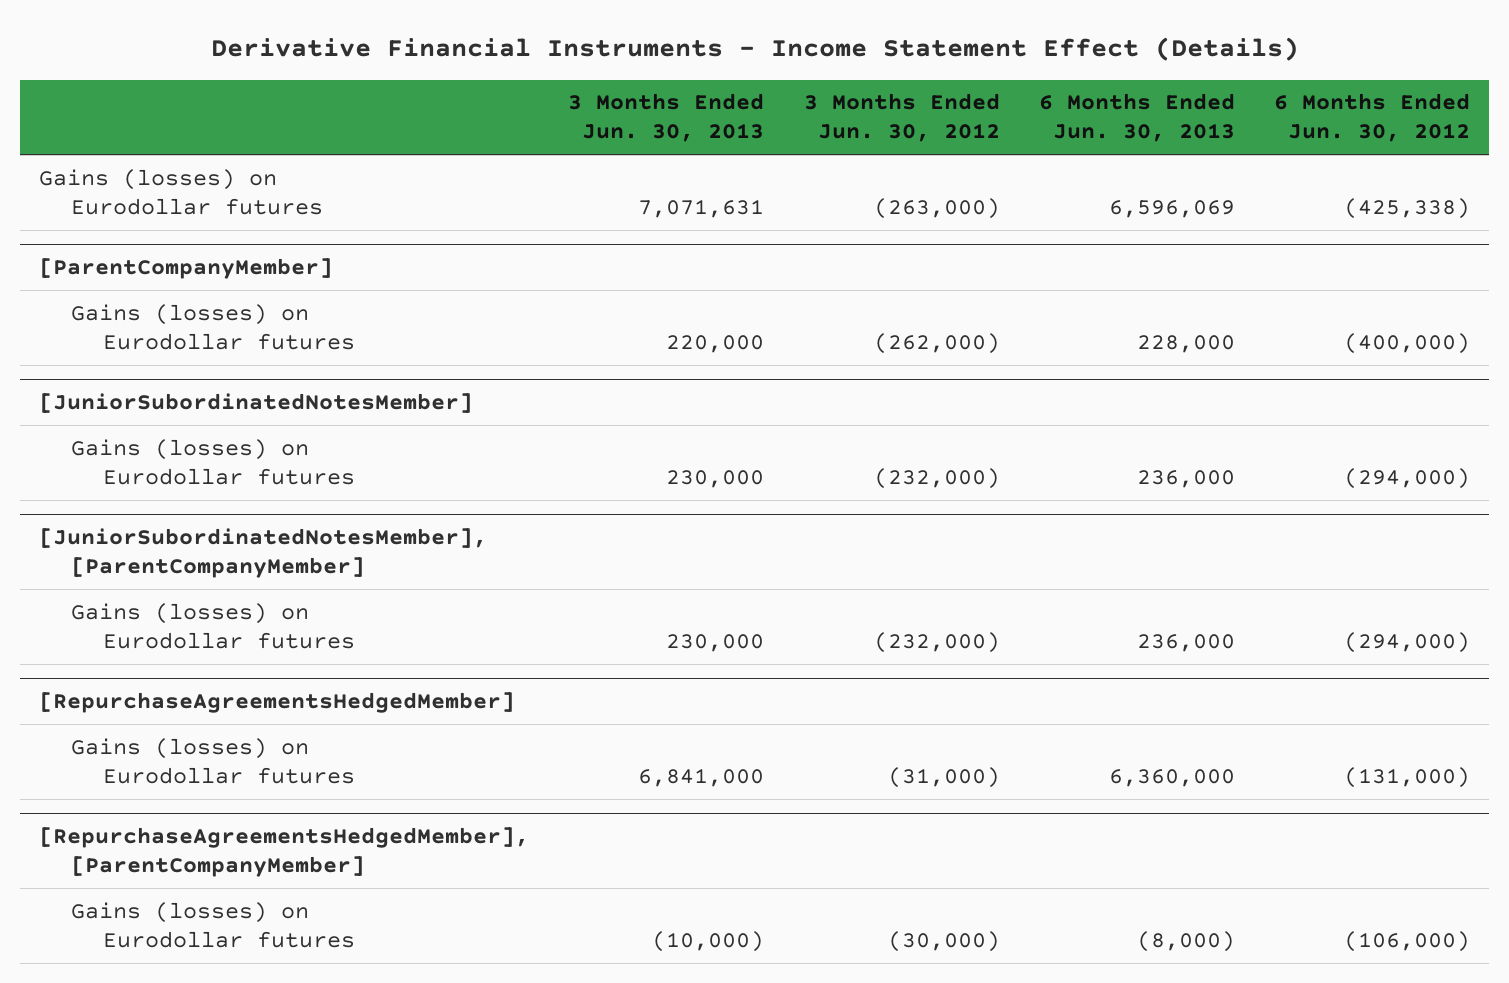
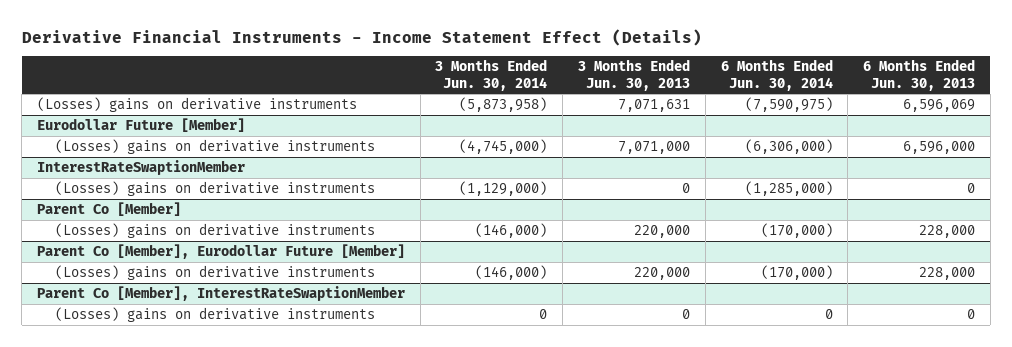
- | 3 Months Ended Jun. 30, 2013 | 3 Months Ended Jun. 30, 2012 | 6 Months Ended Jun. 30, 2013 | 6 Months Ended Jun. 30, 2012
+ | 3 Months Ended Jun. 30, 2014 | 3 Months Ended Jun. 30, 2013 | 6 Months Ended Jun. 30, 2014 | 6 Months Ended Jun. 30, 2013
- Gains (losses) on Eurodollar futures | 7,071,631 | (263,000) | 6,596,069 | (425,338)
- [ParentCompanyMember]
- Gains (losses) on Eurodollar futures | 220,000 | (262,000) | 228,000 | (400,000)
- [JuniorSubordinatedNotesMember]
- Gains (losses) on Eurodollar futures | 230,000 | (232,000) | 236,000 | (294,000)
- [JuniorSubordinatedNotesMember], [ParentCompanyMember]
- Gains (losses) on Eurodollar futures | 230,000 | (232,000) | 236,000 | (294,000)
- [RepurchaseAgreementsHedgedMember]
- Gains (losses) on Eurodollar futures | 6,841,000 | (31,000) | 6,360,000 | (131,000)
- [RepurchaseAgreementsHedgedMember], [ParentCompanyMember]
- Gains (losses) on Eurodollar futures | (10,000) | (30,000) | (8,000) | (106,000)
+ (Losses) gains on derivative instruments | (5,873,958) | 7,071,631 | (7,590,975) | 6,596,069
+ Eurodollar Future [Member]
+ (Losses) gains on derivative instruments | (4,745,000) | 7,071,000 | (6,306,000) | 6,596,000
+ InterestRateSwaptionMember
+ (Losses) gains on derivative instruments | (1,129,000) | 0 | (1,285,000) | 0
+ Parent Co [Member]
+ (Losses) gains on derivative instruments | (146,000) | 220,000 | (170,000) | 228,000
+ Parent Co [Member], Eurodollar Future [Member]
+ (Losses) gains on derivative instruments | (146,000) | 220,000 | (170,000) | 228,000
+ Parent Co [Member], InterestRateSwaptionMember
+ (Losses) gains on derivative instruments | 0 | 0 | 0 | 0

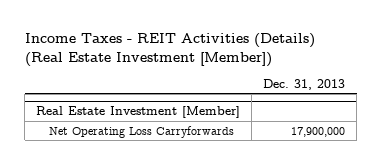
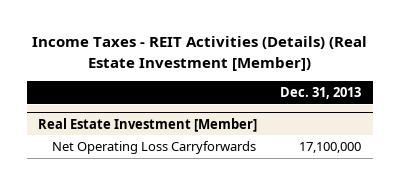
@ Real Estate Investment [Member]
- Net Operating Loss Carryforwards | 17,900,000
+ Net Operating Loss Carryforwards | 17,100,000

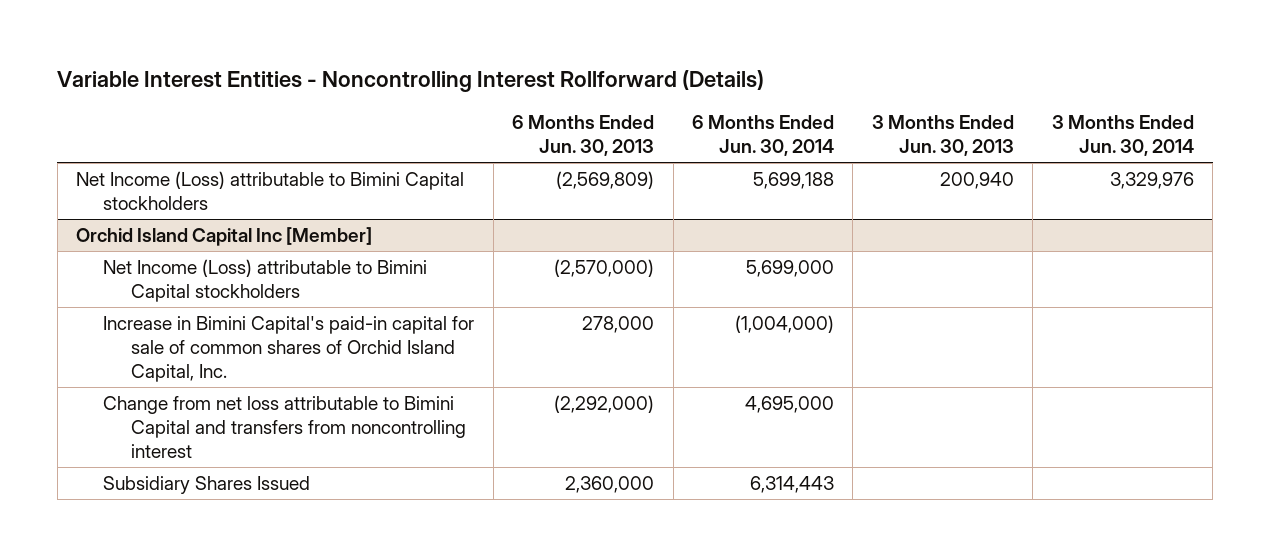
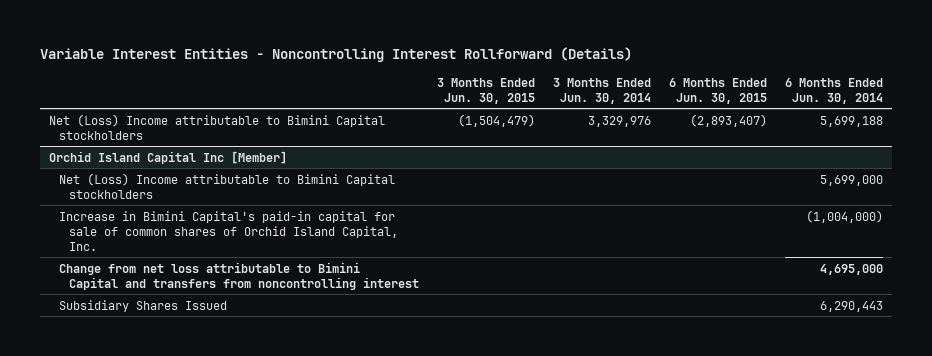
- | 6 Months Ended Jun. 30, 2013 | 6 Months Ended Jun. 30, 2014 | 3 Months Ended Jun. 30, 2013 | 3 Months Ended Jun. 30, 2014
+ | 3 Months Ended Jun. 30, 2015 | 3 Months Ended Jun. 30, 2014 | 6 Months Ended Jun. 30, 2015 | 6 Months Ended Jun. 30, 2014
- Net Income (Loss) attributable to Bimini Capital stockholders | (2,569,809) | 5,699,188 | 200,940 | 3,329,976
+ Net (Loss) Income attributable to Bimini Capital stockholders | (1,504,479) | 3,329,976 | (2,893,407) | 5,699,188
@ Orchid Island Capital Inc [Member]
- Net Income (Loss) attributable to Bimini Capital stockholders | (2,570,000) | 5,699,000 | |
+ Net (Loss) Income attributable to Bimini Capital stockholders | | | | 5,699,000
- Subsidiary Shares Issued | 2,360,000 | 6,314,443 | |
+ Subsidiary Shares Issued | | | | 6,290,443

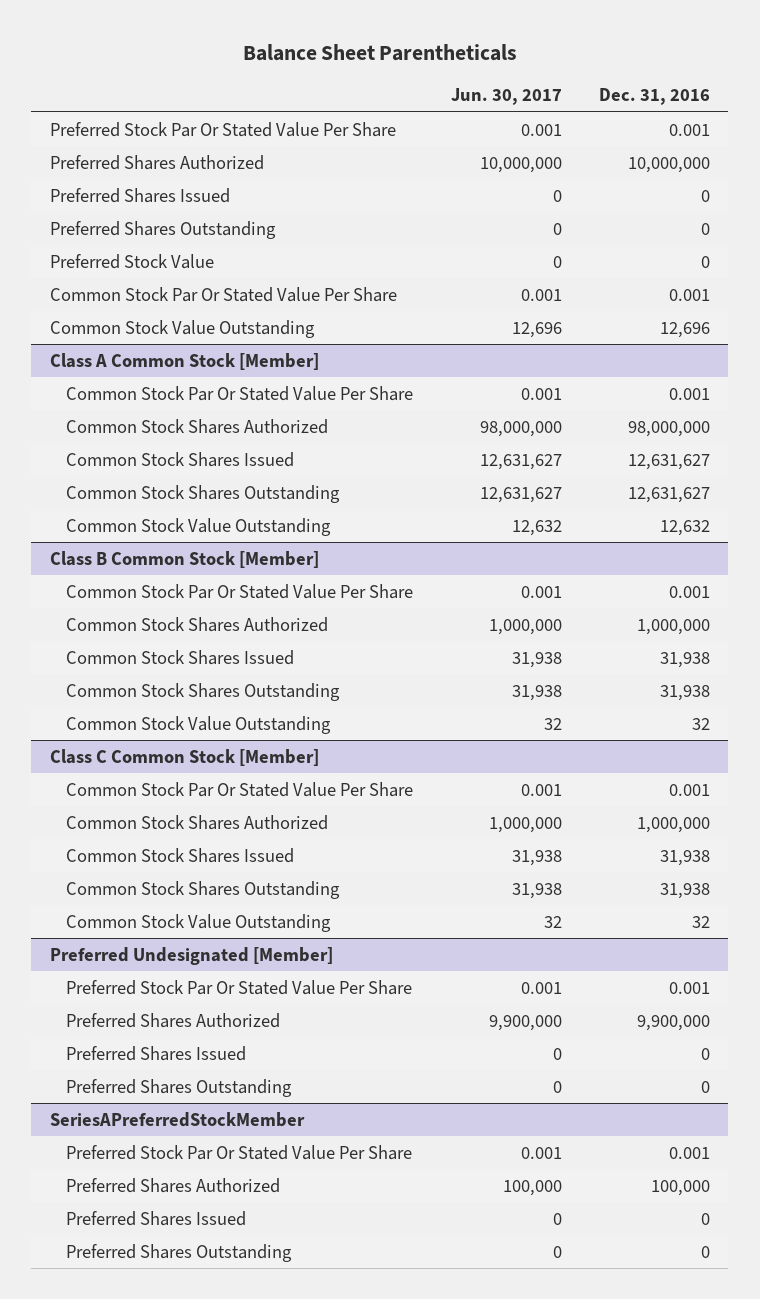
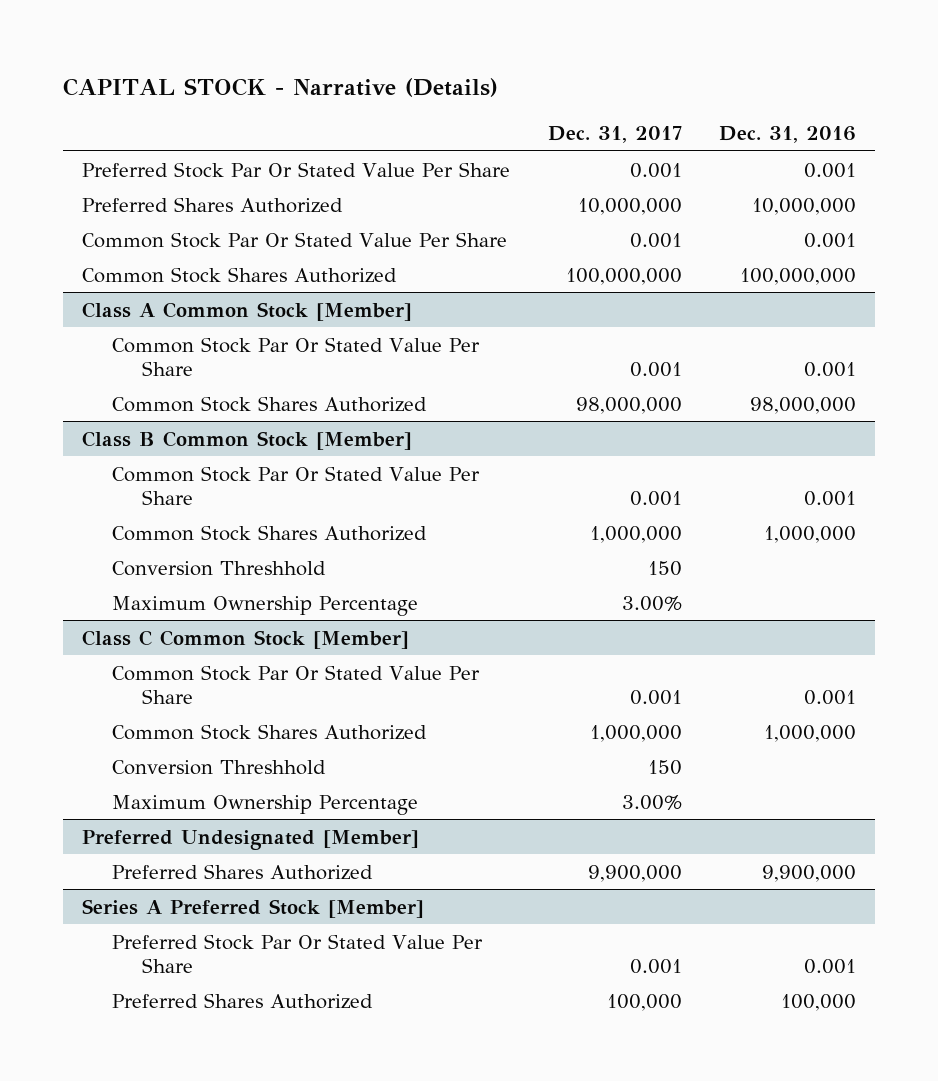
- Balance Sheet Parentheticals
+ CAPITAL STOCK - Narrative (Details)
- | Jun. 30, 2017 | Dec. 31, 2016
+ | Dec. 31, 2017 | Dec. 31, 2016
- Preferred Shares Issued | 0 | 0
- Preferred Shares Outstanding | 0 | 0
- Preferred Stock Value | 0 | 0
- Common Stock Value Outstanding | 12,696 | 12,696
+ Common Stock Shares Authorized | 100,000,000 | 100,000,000
@ Class A Common Stock [Member]
- Common Stock Shares Issued | 12,631,627 | 12,631,627
- Common Stock Shares Outstanding | 12,631,627 | 12,631,627
- Common Stock Value Outstanding | 12,632 | 12,632
@ Class B Common Stock [Member]
- Common Stock Shares Issued | 31,938 | 31,938
- Common Stock Shares Outstanding | 31,938 | 31,938
- Common Stock Value Outstanding | 32 | 32
+ Conversion Threshhold | 150 |
+ Maximum Ownership Percentage | 3.00% |
@ Class C Common Stock [Member]
- Common Stock Shares Issued | 31,938 | 31,938
- Common Stock Shares Outstanding | 31,938 | 31,938
- Common Stock Value Outstanding | 32 | 32
+ Conversion Threshhold | 150 |
+ Maximum Ownership Percentage | 3.00% |
@ Preferred Undesignated [Member]
- Preferred Stock Par Or Stated Value Per Share | 0.001 | 0.001
- Preferred Shares Issued | 0 | 0
- Preferred Shares Outstanding | 0 | 0
- SeriesAPreferredStockMember
+ Series A Preferred Stock [Member]
- Preferred Shares Issued | 0 | 0
- Preferred Shares Outstanding | 0 | 0

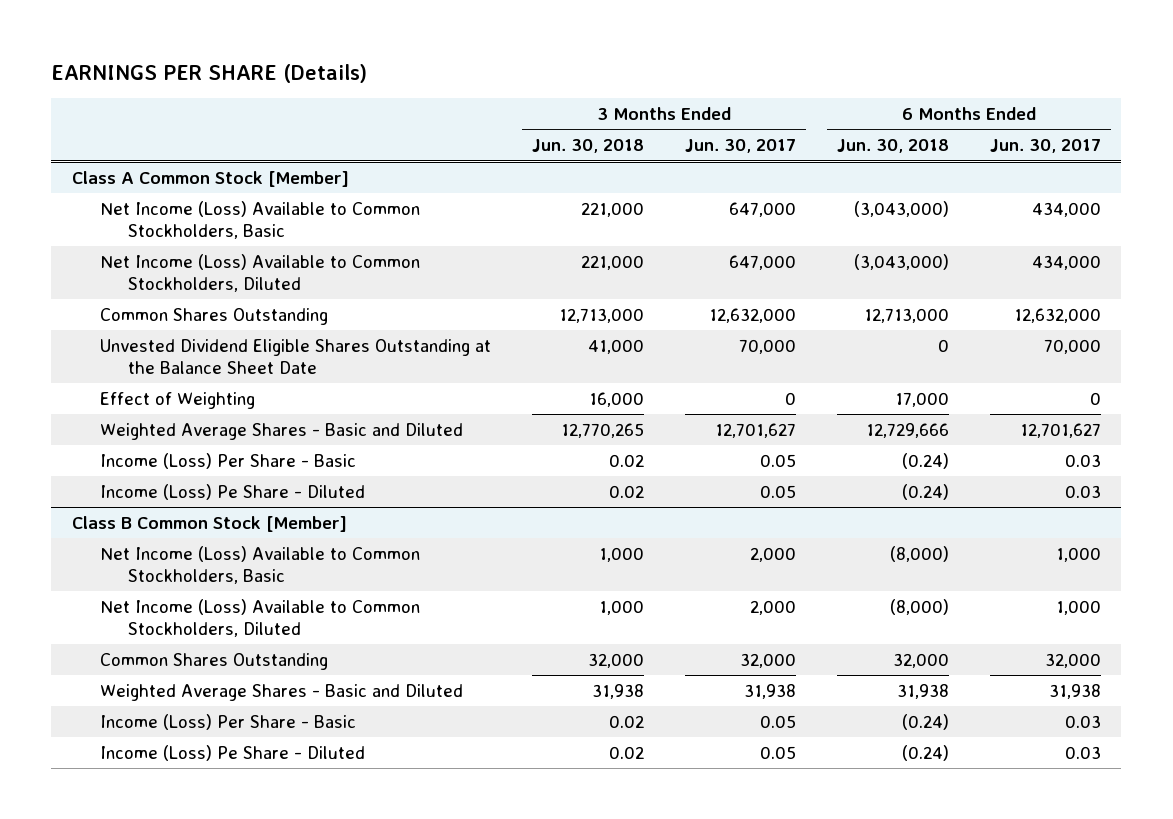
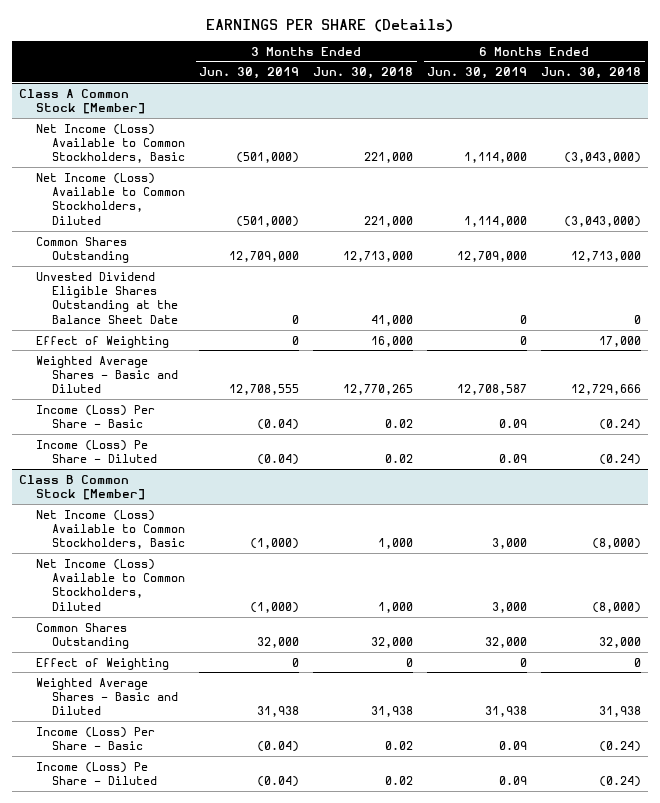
- | 3 Months Ended Jun. 30, 2018 | 3 Months Ended Jun. 30, 2017 | 6 Months Ended Jun. 30, 2018 | 6 Months Ended Jun. 30, 2017
+ | 3 Months Ended Jun. 30, 2019 | 3 Months Ended Jun. 30, 2018 | 6 Months Ended Jun. 30, 2019 | 6 Months Ended Jun. 30, 2018
@ Class B Common Stock [Member]
+ Effect of Weighting | 0 | 0 | 0 | 0

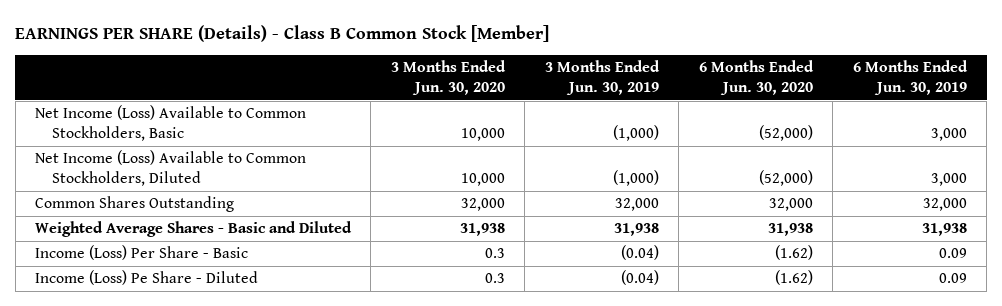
- EARNINGS PER SHARE (Details)
+ EARNINGS PER SHARE (Details) - Class B Common Stock [Member]
- | 3 Months Ended Jun. 30, 2019 | 3 Months Ended Jun. 30, 2018 | 6 Months Ended Jun. 30, 2019 | 6 Months Ended Jun. 30, 2018
+ | 3 Months Ended Jun. 30, 2020 | 3 Months Ended Jun. 30, 2019 | 6 Months Ended Jun. 30, 2020 | 6 Months Ended Jun. 30, 2019
- Class A Common Stock [Member]
- Net Income (Loss) Available to Common Stockholders, Basic | (501,000) | 221,000 | 1,114,000 | (3,043,000)
- Net Income (Loss) Available to Common Stockholders, Diluted | (501,000) | 221,000 | 1,114,000 | (3,043,000)
- Common Shares Outstanding | 12,709,000 | 12,713,000 | 12,709,000 | 12,713,000
- Unvested Dividend Eligible Shares Outstanding at the Balance Sheet Date | 0 | 41,000 | 0 | 0
- Effect of Weighting | 0 | 16,000 | 0 | 17,000
- Weighted Average Shares - Basic and Diluted | 12,708,555 | 12,770,265 | 12,708,587 | 12,729,666
- Income (Loss) Per Share - Basic | (0.04) | 0.02 | 0.09 | (0.24)
- Income (Loss) Pe Share - Diluted | (0.04) | 0.02 | 0.09 | (0.24)
- Class B Common Stock [Member]
- Effect of Weighting | 0 | 0 | 0 | 0

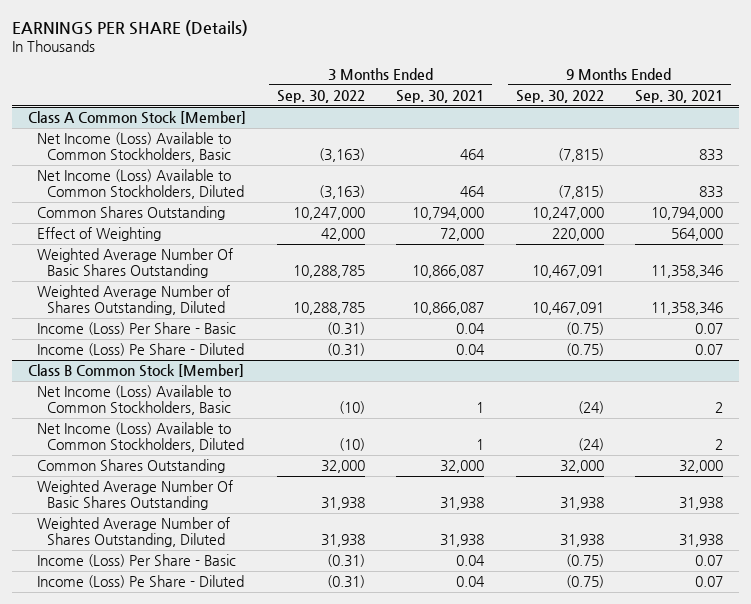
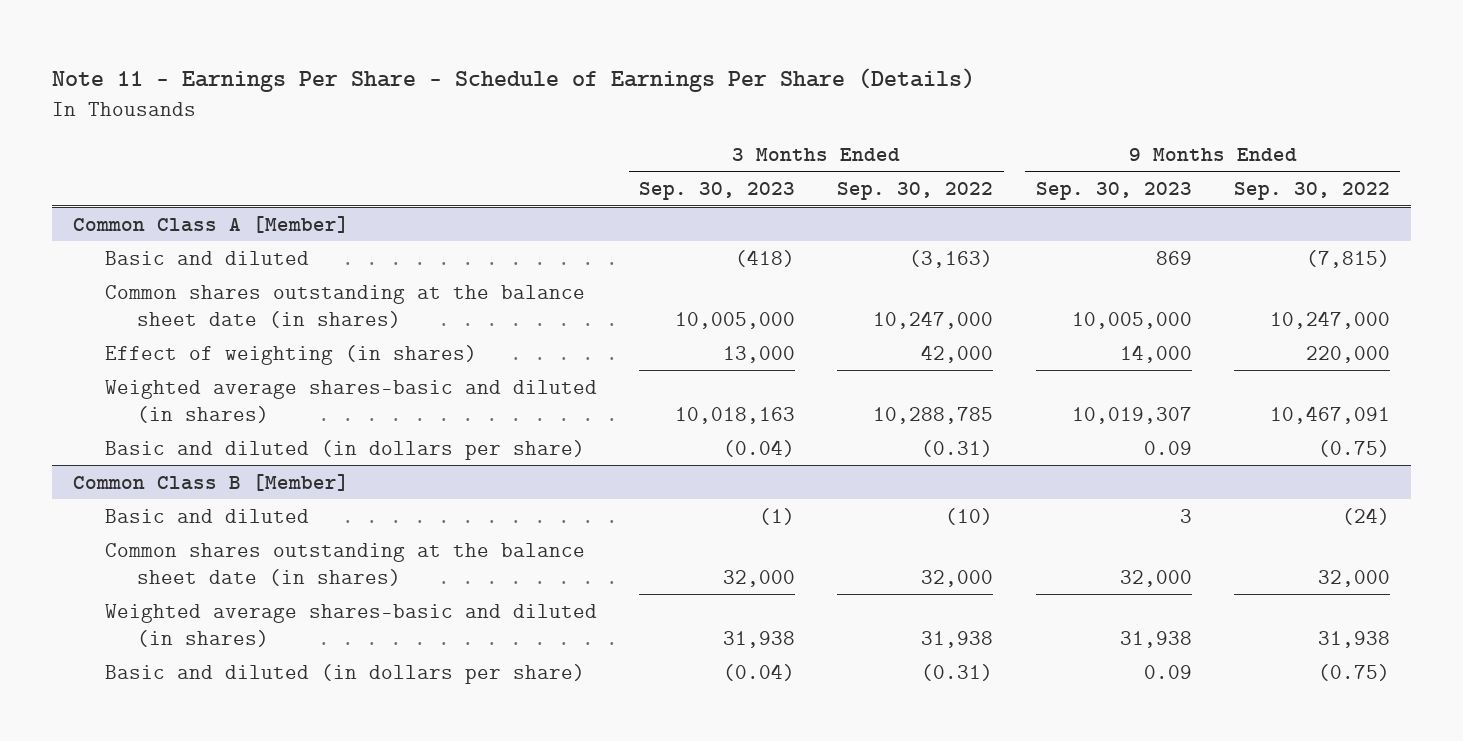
- EARNINGS PER SHARE (Details)
+ Note 11 - Earnings Per Share - Schedule of Earnings Per Share (Details)
- | 3 Months Ended Sep. 30, 2022 | 3 Months Ended Sep. 30, 2021 | 9 Months Ended Sep. 30, 2022 | 9 Months Ended Sep. 30, 2021
+ | 3 Months Ended Sep. 30, 2023 | 3 Months Ended Sep. 30, 2022 | 9 Months Ended Sep. 30, 2023 | 9 Months Ended Sep. 30, 2022
- Class A Common Stock [Member]
- Net Income (Loss) Available to Common Stockholders, Basic | (3,163) | 464 | (7,815) | 833
- Net Income (Loss) Available to Common Stockholders, Diluted | (3,163) | 464 | (7,815) | 833
- Common Shares Outstanding | 10,247,000 | 10,794,000 | 10,247,000 | 10,794,000
- Effect of Weighting | 42,000 | 72,000 | 220,000 | 564,000
- Weighted Average Number Of Basic Shares Outstanding | 10,288,785 | 10,866,087 | 10,467,091 | 11,358,346
- Weighted Average Number of Shares Outstanding, Diluted | 10,288,785 | 10,866,087 | 10,467,091 | 11,358,346
- Income (Loss) Per Share - Basic | (0.31) | 0.04 | (0.75) | 0.07
- Income (Loss) Pe Share - Diluted | (0.31) | 0.04 | (0.75) | 0.07
- Class B Common Stock [Member]
- Net Income (Loss) Available to Common Stockholders, Basic | (10) | 1 | (24) | 2
- Net Income (Loss) Available to Common Stockholders, Diluted | (10) | 1 | (24) | 2
- Common Shares Outstanding | 32,000 | 32,000 | 32,000 | 32,000
- Weighted Average Number Of Basic Shares Outstanding | 31,938 | 31,938 | 31,938 | 31,938
- Weighted Average Number of Shares Outstanding, Diluted | 31,938 | 31,938 | 31,938 | 31,938
- Income (Loss) Per Share - Basic | (0.31) | 0.04 | (0.75) | 0.07
- Income (Loss) Pe Share - Diluted | (0.31) | 0.04 | (0.75) | 0.07
+ Common Class A [Member]
+ Basic and diluted | (418) | (3,163) | 869 | (7,815)
+ Common shares outstanding at the balance sheet date (in shares) | 10,005,000 | 10,247,000 | 10,005,000 | 10,247,000
+ Effect of weighting (in shares) | 13,000 | 42,000 | 14,000 | 220,000
+ Weighted average shares-basic and diluted (in shares) | 10,018,163 | 10,288,785 | 10,019,307 | 10,467,091
+ Basic and diluted (in dollars per share) | (0.04) | (0.31) | 0.09 | (0.75)
+ Common Class B [Member]
+ Basic and diluted | (1) | (10) | 3 | (24)
+ Common shares outstanding at the balance sheet date (in shares) | 32,000 | 32,000 | 32,000 | 32,000
+ Weighted average shares-basic and diluted (in shares) | 31,938 | 31,938 | 31,938 | 31,938
+ Basic and diluted (in dollars per share) | (0.04) | (0.31) | 0.09 | (0.75)

